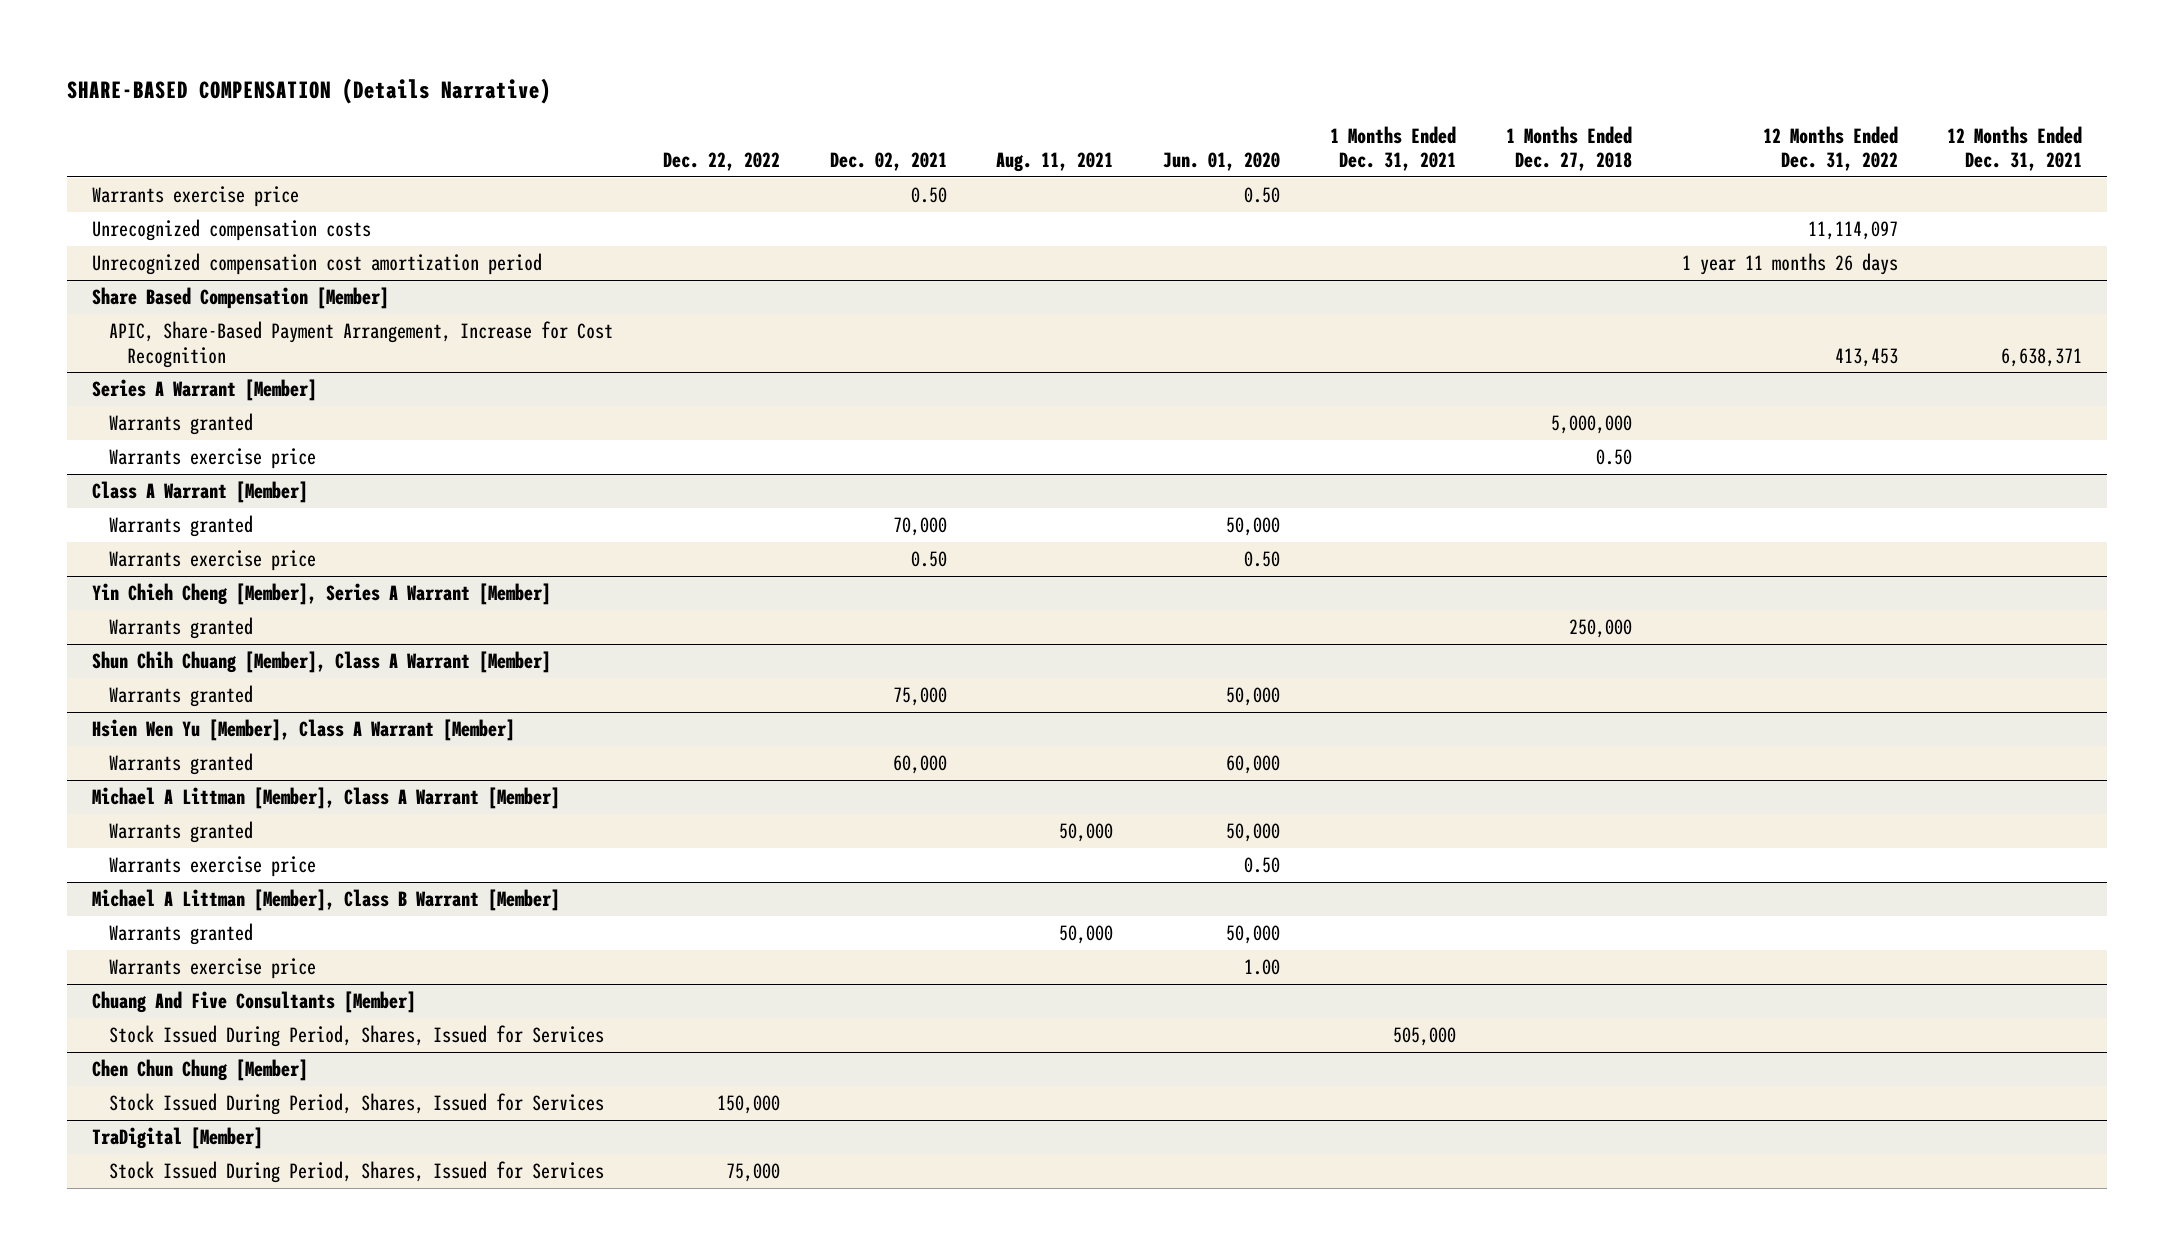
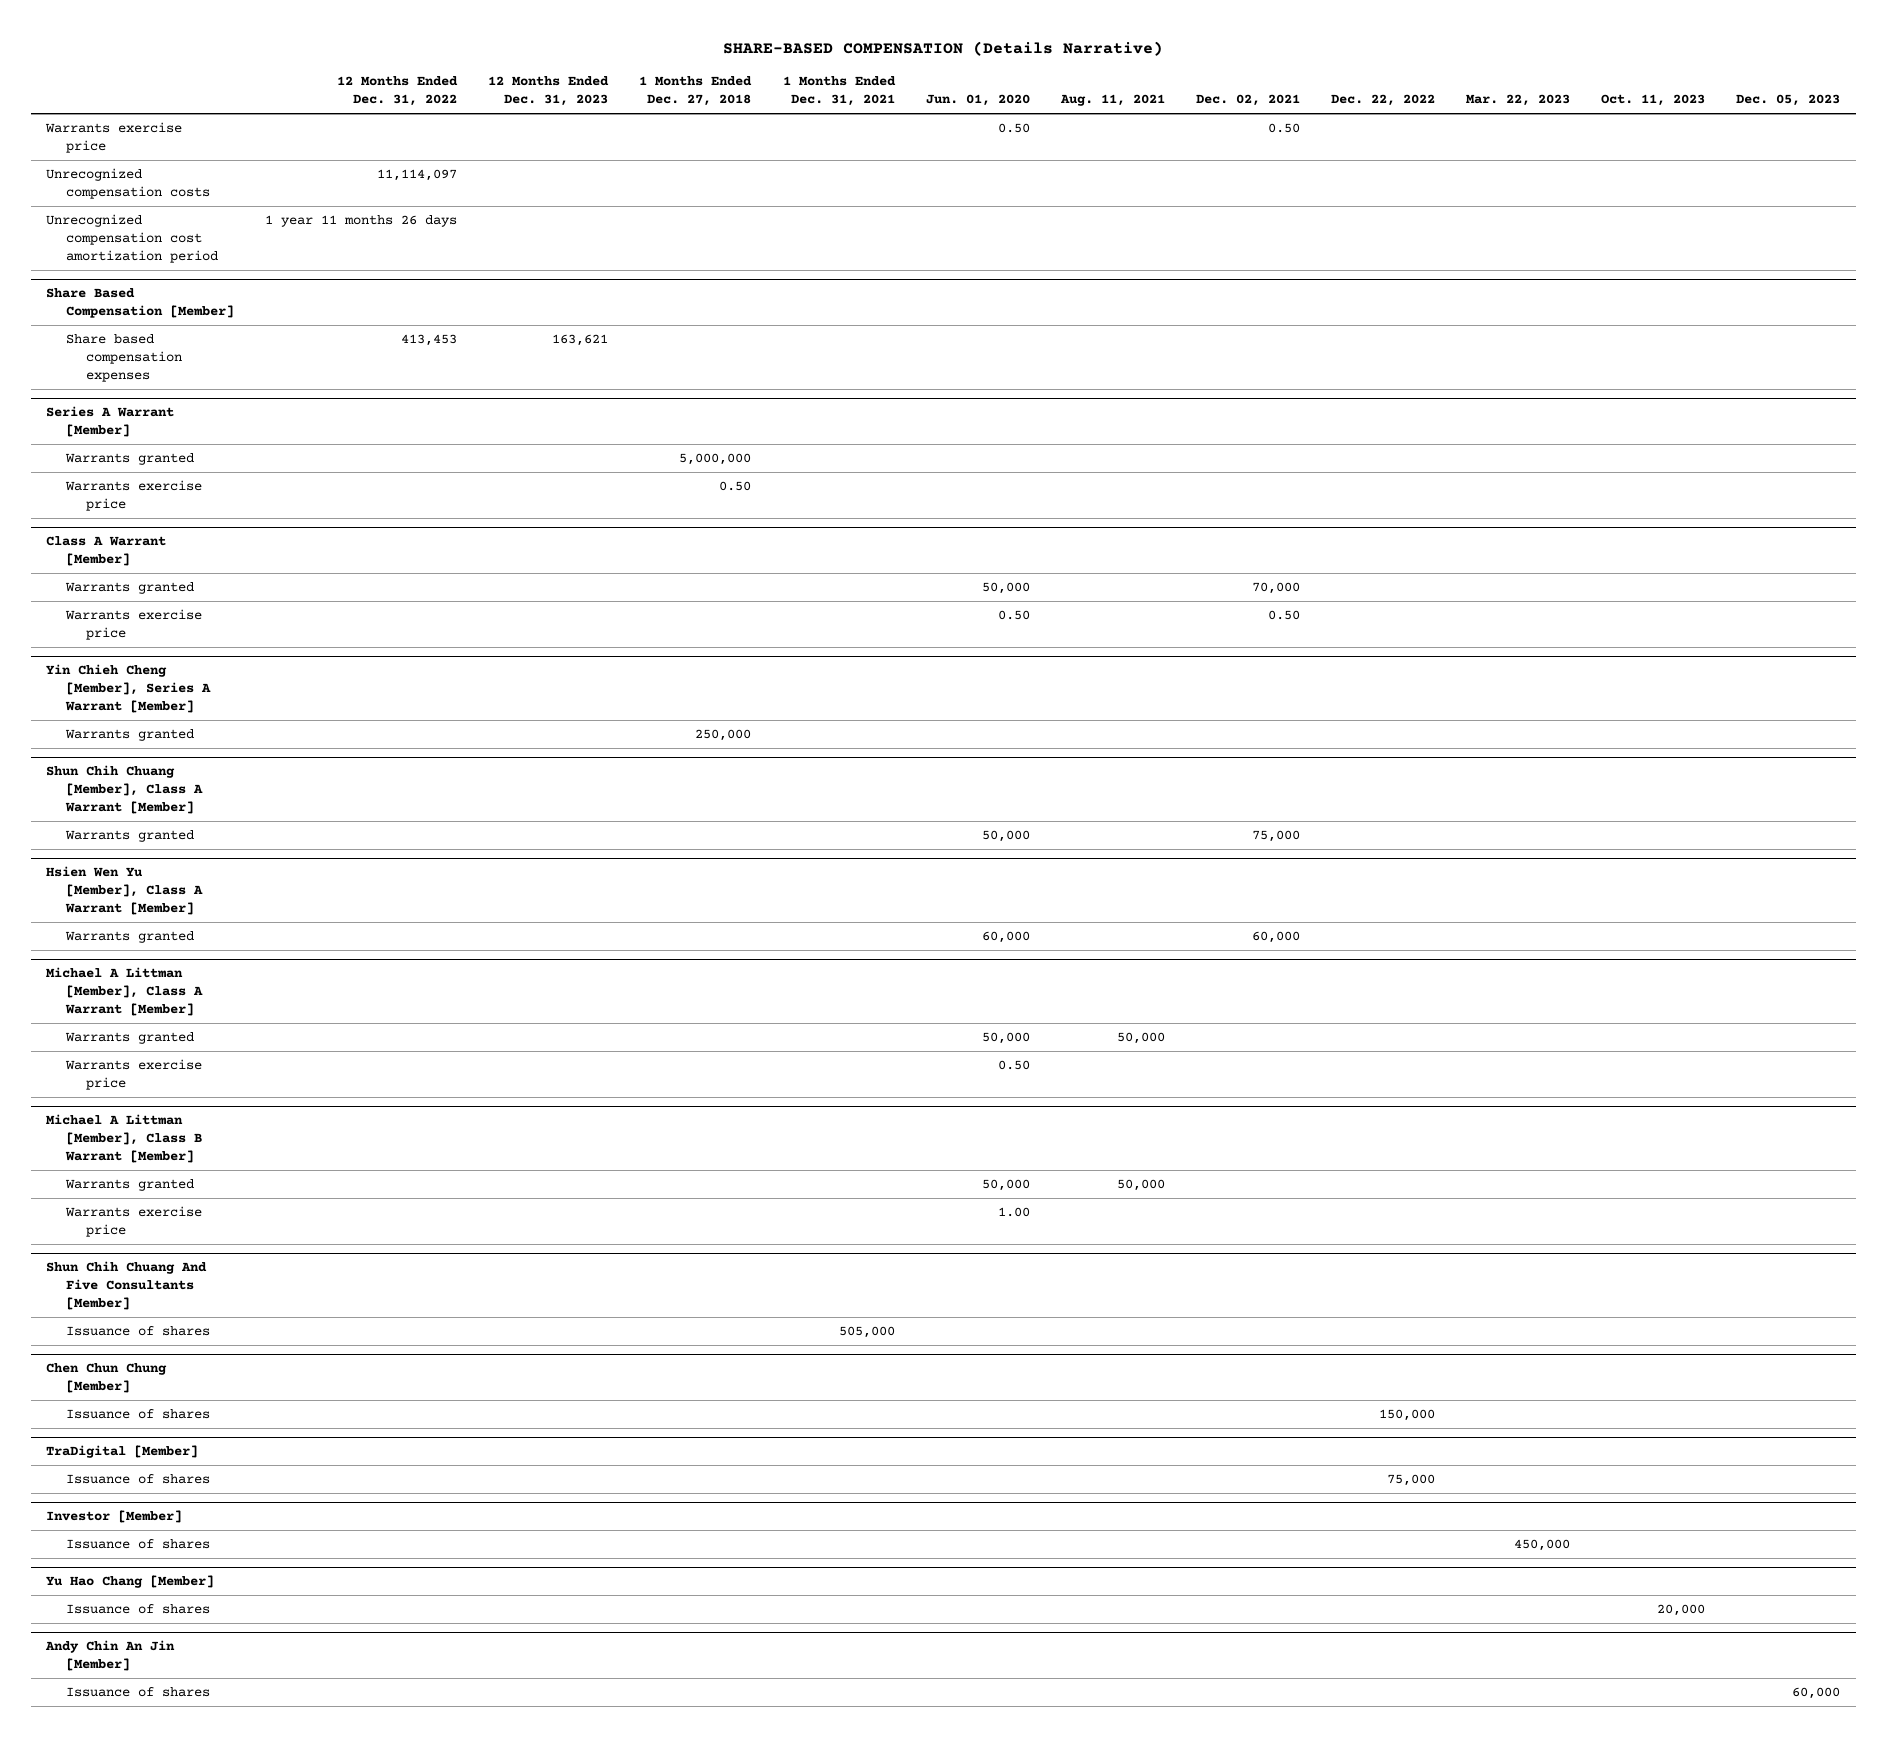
- | Dec. 22, 2022 | Dec. 02, 2021 | Aug. 11, 2021 | Jun. 01, 2020 | 1 Months Ended Dec. 31, 2021 | 1 Months Ended Dec. 27, 2018 | 12 Months Ended Dec. 31, 2022 | 12 Months Ended Dec. 31, 2021
+ | 12 Months Ended Dec. 31, 2022 | 12 Months Ended Dec. 31, 2023 | 1 Months Ended Dec. 27, 2018 | 1 Months Ended Dec. 31, 2021 | Jun. 01, 2020 | Aug. 11, 2021 | Dec. 02, 2021 | Dec. 22, 2022 | Mar. 22, 2023 | Oct. 11, 2023 | Dec. 05, 2023
@ Share Based Compensation [Member]
- APIC, Share-Based Payment Arrangement, Increase for Cost Recognition | | | | | | | 413,453 | 6,638,371
+ Share based compensation expenses | 413,453 | 163,621 | | | | | | | | |
- Chuang And Five Consultants [Member]
- Stock Issued During Period, Shares, Issued for Services | | | | | 505,000 | | |
+ Shun Chih Chuang And Five Consultants [Member]
+ Issuance of shares | | | | 505,000 | | | | | | |
@ Chen Chun Chung [Member]
- Stock Issued During Period, Shares, Issued for Services | 150,000 | | | | | | |
+ Issuance of shares | | | | | | | | 150,000 | | |
@ TraDigital [Member]
- Stock Issued During Period, Shares, Issued for Services | 75,000 | | | | | | |
+ Issuance of shares | | | | | | | | 75,000 | | |
+ Investor [Member]
+ Issuance of shares | | | | | | | | | 450,000 | |
+ Yu Hao Chang [Member]
+ Issuance of shares | | | | | | | | | | 20,000 |
+ Andy Chin An Jin [Member]
+ Issuance of shares | | | | | | | | | | | 60,000

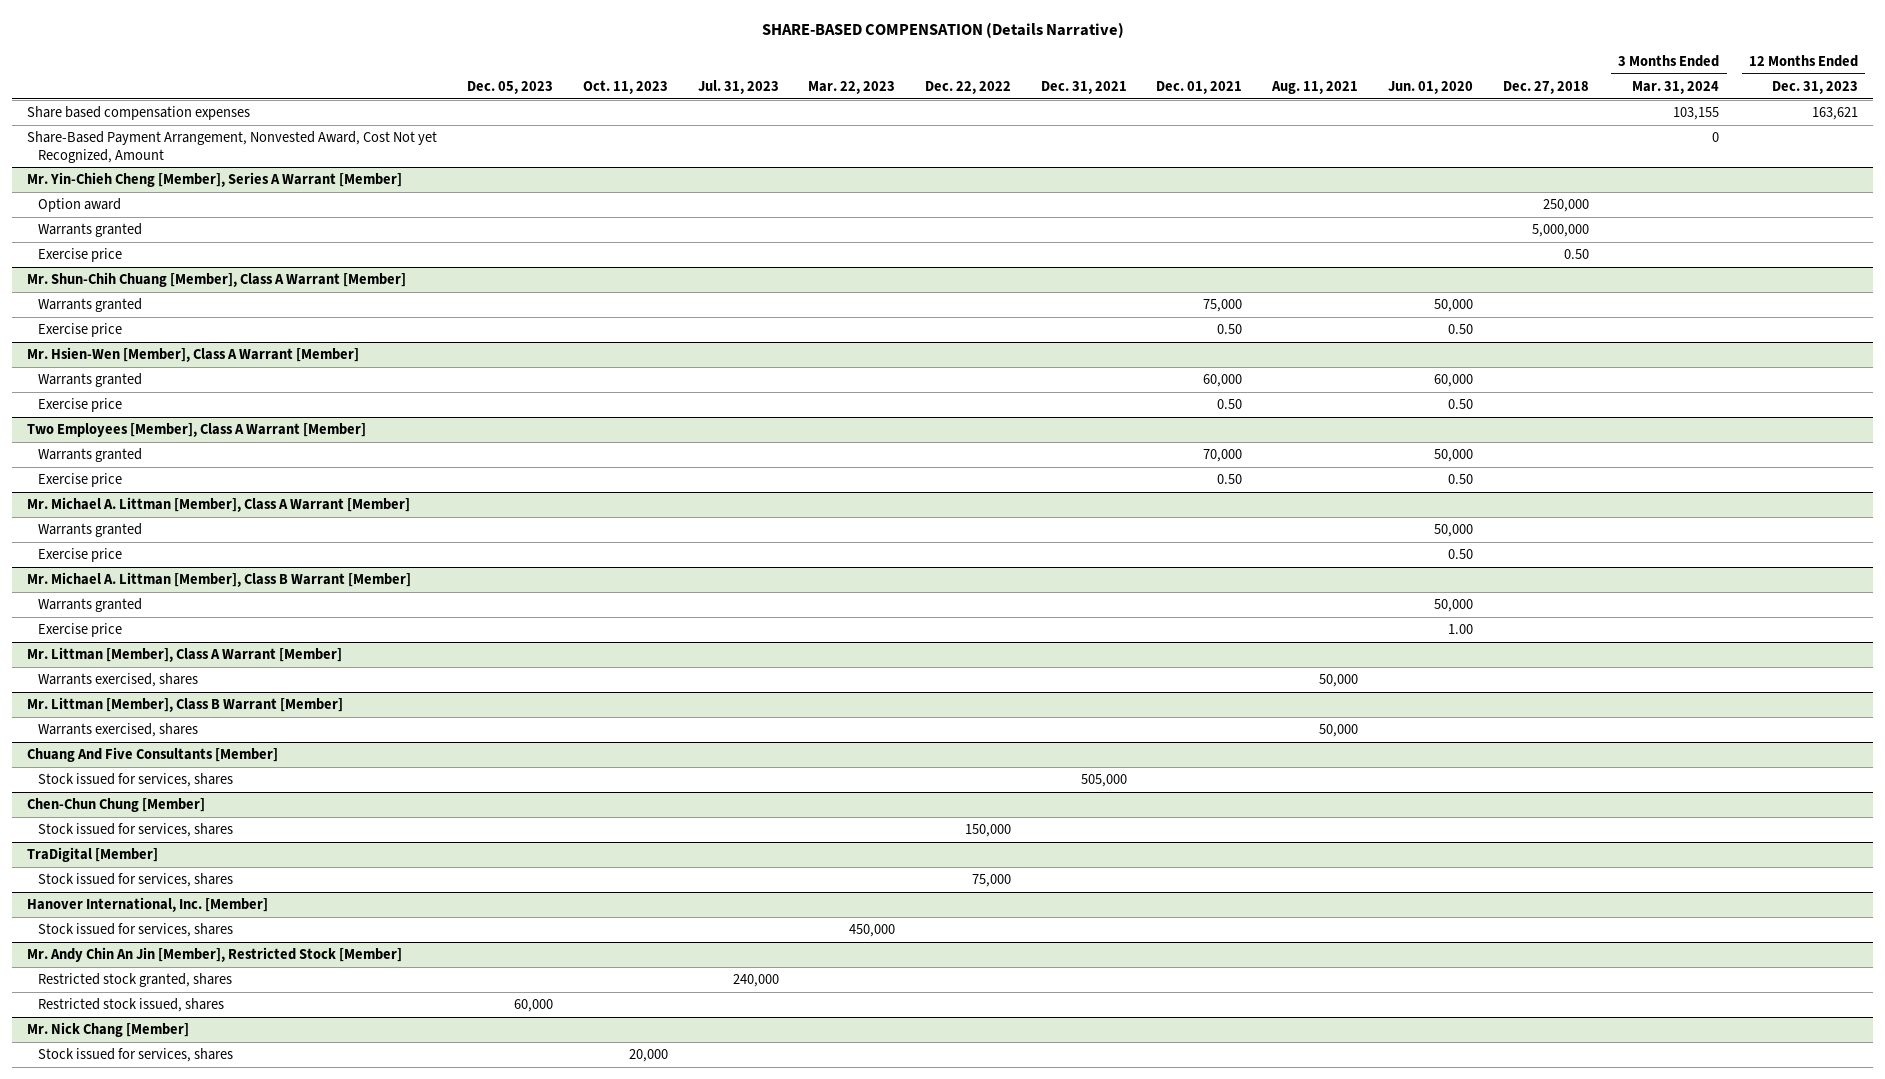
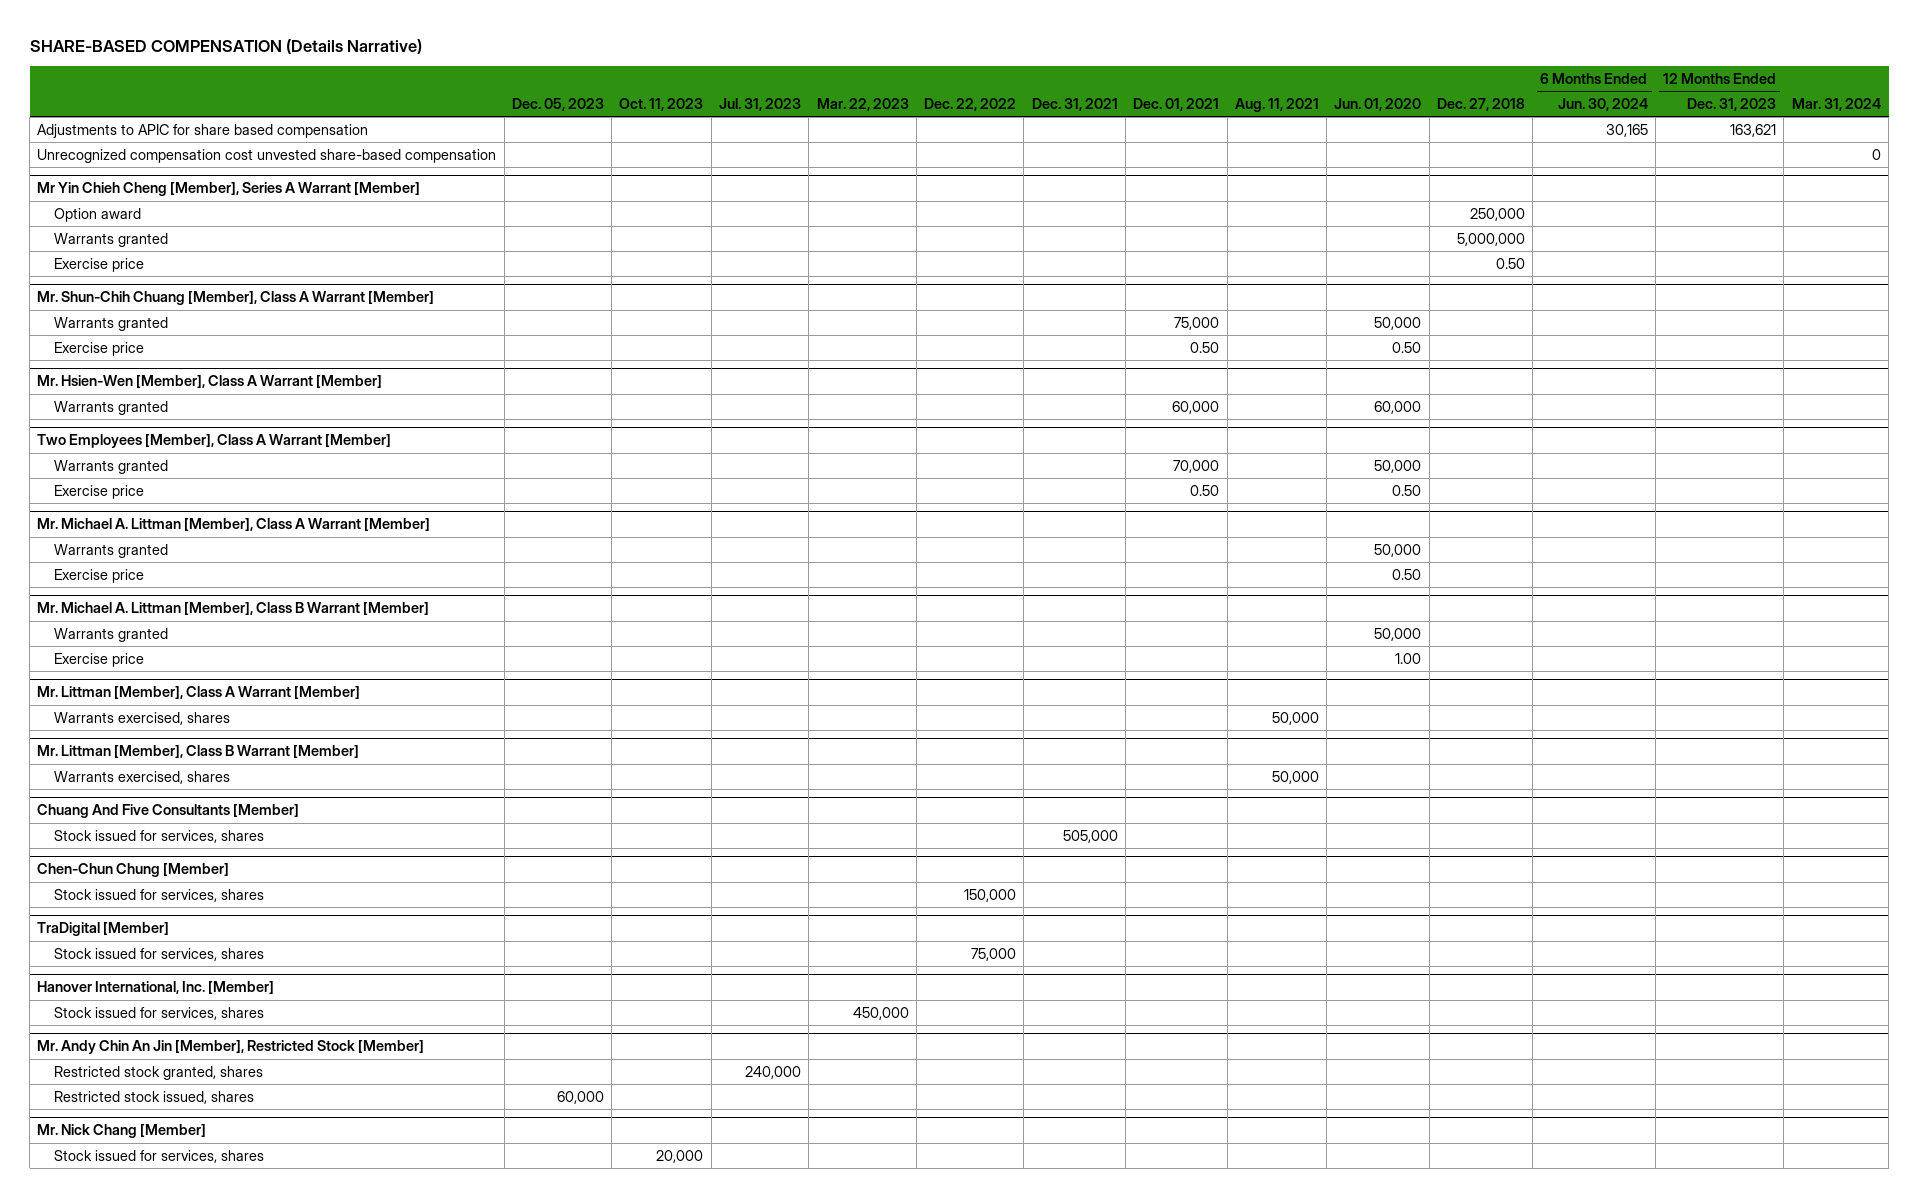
- | Dec. 05, 2023 | Oct. 11, 2023 | Jul. 31, 2023 | Mar. 22, 2023 | Dec. 22, 2022 | Dec. 31, 2021 | Dec. 01, 2021 | Aug. 11, 2021 | Jun. 01, 2020 | Dec. 27, 2018 | 3 Months Ended Mar. 31, 2024 | 12 Months Ended Dec. 31, 2023
+ | Dec. 05, 2023 | Oct. 11, 2023 | Jul. 31, 2023 | Mar. 22, 2023 | Dec. 22, 2022 | Dec. 31, 2021 | Dec. 01, 2021 | Aug. 11, 2021 | Jun. 01, 2020 | Dec. 27, 2018 | 6 Months Ended Jun. 30, 2024 | 12 Months Ended Dec. 31, 2023 | Mar. 31, 2024
- Share based compensation expenses | | | | | | | | | | | 103,155 | 163,621
- Share-Based Payment Arrangement, Nonvested Award, Cost Not yet Recognized, Amount | | | | | | | | | | | 0 |
- Mr. Yin-Chieh Cheng [Member], Series A Warrant [Member]
+ Adjustments to APIC for share based compensation | | | | | | | | | | | 30,165 | 163,621 |
+ Unrecognized compensation cost unvested share-based compensation | | | | | | | | | | | | | 0
+ Mr Yin Chieh Cheng [Member], Series A Warrant [Member]
@ Mr. Hsien-Wen [Member], Class A Warrant [Member]
- Exercise price | | | | | | | 0.50 | | 0.50 | | |

